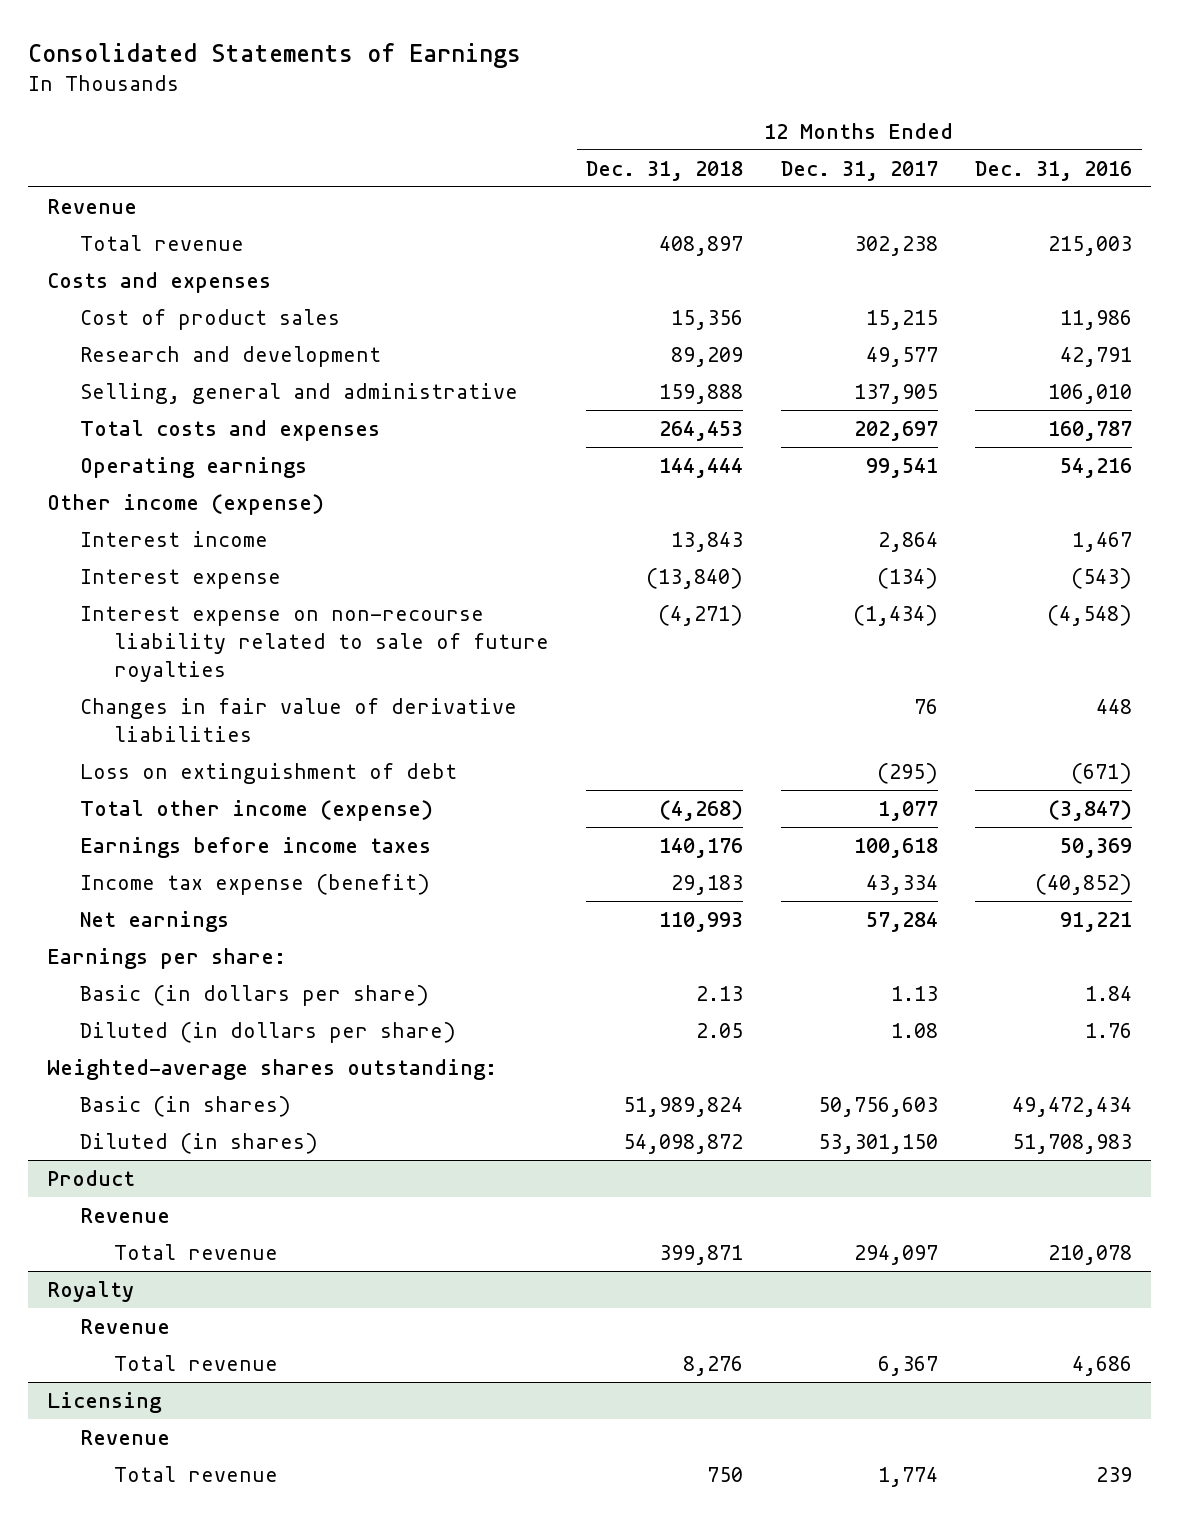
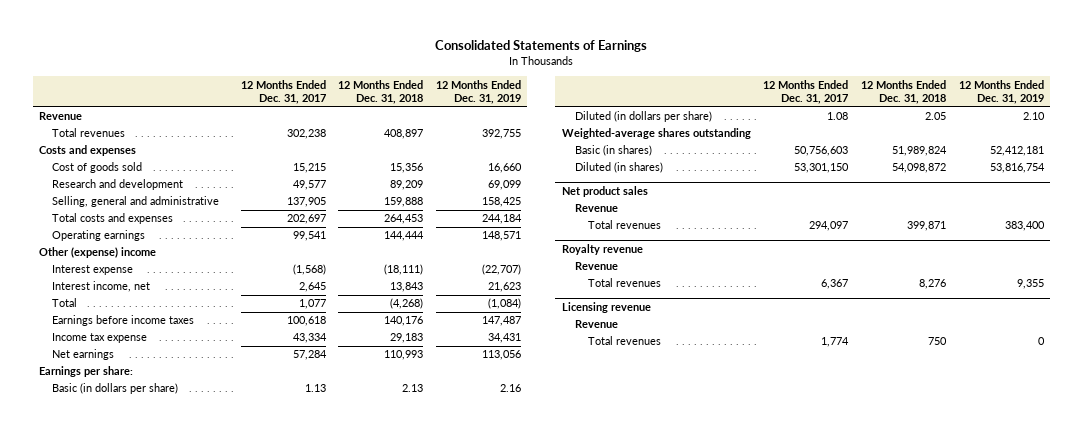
- | 12 Months Ended Dec. 31, 2018 | 12 Months Ended Dec. 31, 2017 | 12 Months Ended Dec. 31, 2016
+ | 12 Months Ended Dec. 31, 2017 | 12 Months Ended Dec. 31, 2018 | 12 Months Ended Dec. 31, 2019
- Total revenue | 408,897 | 302,238 | 215,003
+ Total revenues | 302,238 | 408,897 | 392,755
- Cost of product sales | 15,356 | 15,215 | 11,986
+ Cost of goods sold | 15,215 | 15,356 | 16,660
- Other income (expense)
- Interest income | 13,843 | 2,864 | 1,467
- Interest expense | (13,840) | (134) | (543)
- Interest expense on non-recourse liability related to sale of future royalties | (4,271) | (1,434) | (4,548)
- Changes in fair value of derivative liabilities | | 76 | 448
- Loss on extinguishment of debt | | (295) | (671)
- Total other income (expense) | (4,268) | 1,077 | (3,847)
+ Other (expense) income
+ Interest expense | (1,568) | (18,111) | (22,707)
+ Interest income, net | 2,645 | 13,843 | 21,623
+ Total | 1,077 | (4,268) | (1,084)
- Income tax expense (benefit) | 29,183 | 43,334 | (40,852)
+ Income tax expense | 43,334 | 29,183 | 34,431
- Weighted-average shares outstanding:
+ Weighted-average shares outstanding
- Product
+ Net product sales
- Total revenue | 399,871 | 294,097 | 210,078
- Royalty
+ Total revenues | 294,097 | 399,871 | 383,400
+ Royalty revenue
- Total revenue | 8,276 | 6,367 | 4,686
- Licensing
+ Total revenues | 6,367 | 8,276 | 9,355
+ Licensing revenue
- Total revenue | 750 | 1,774 | 239
+ Total revenues | 1,774 | 750 | 0

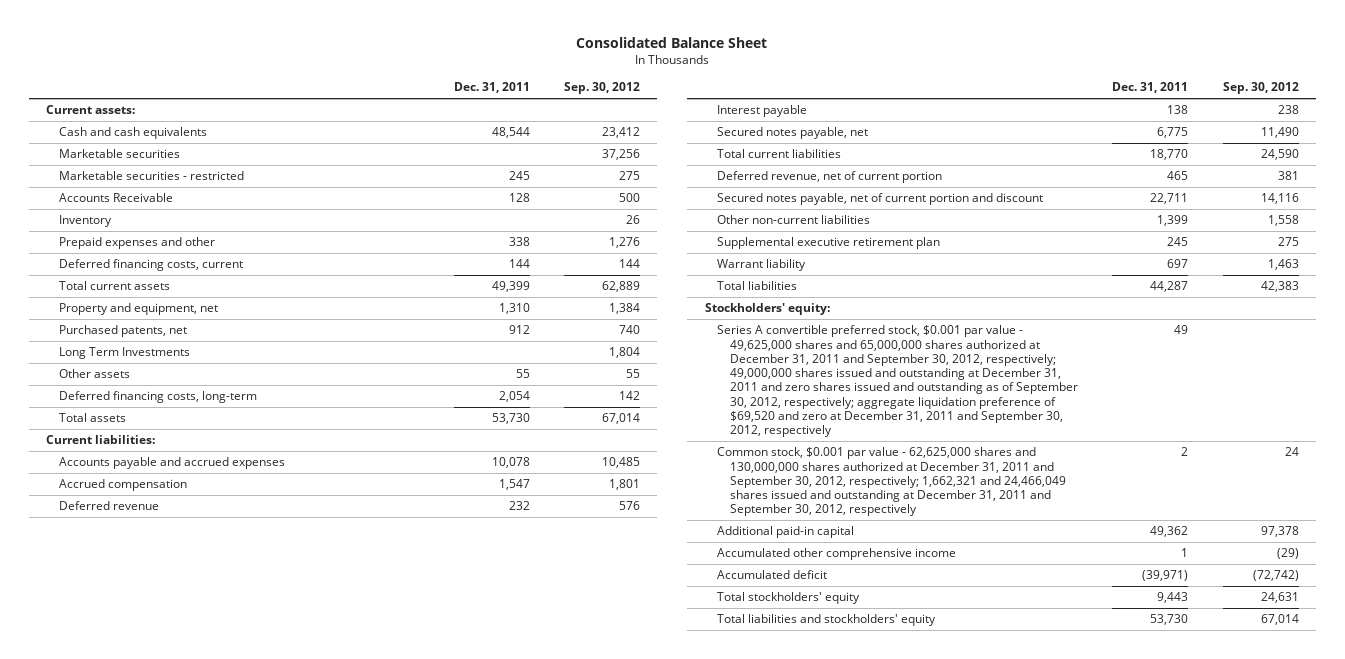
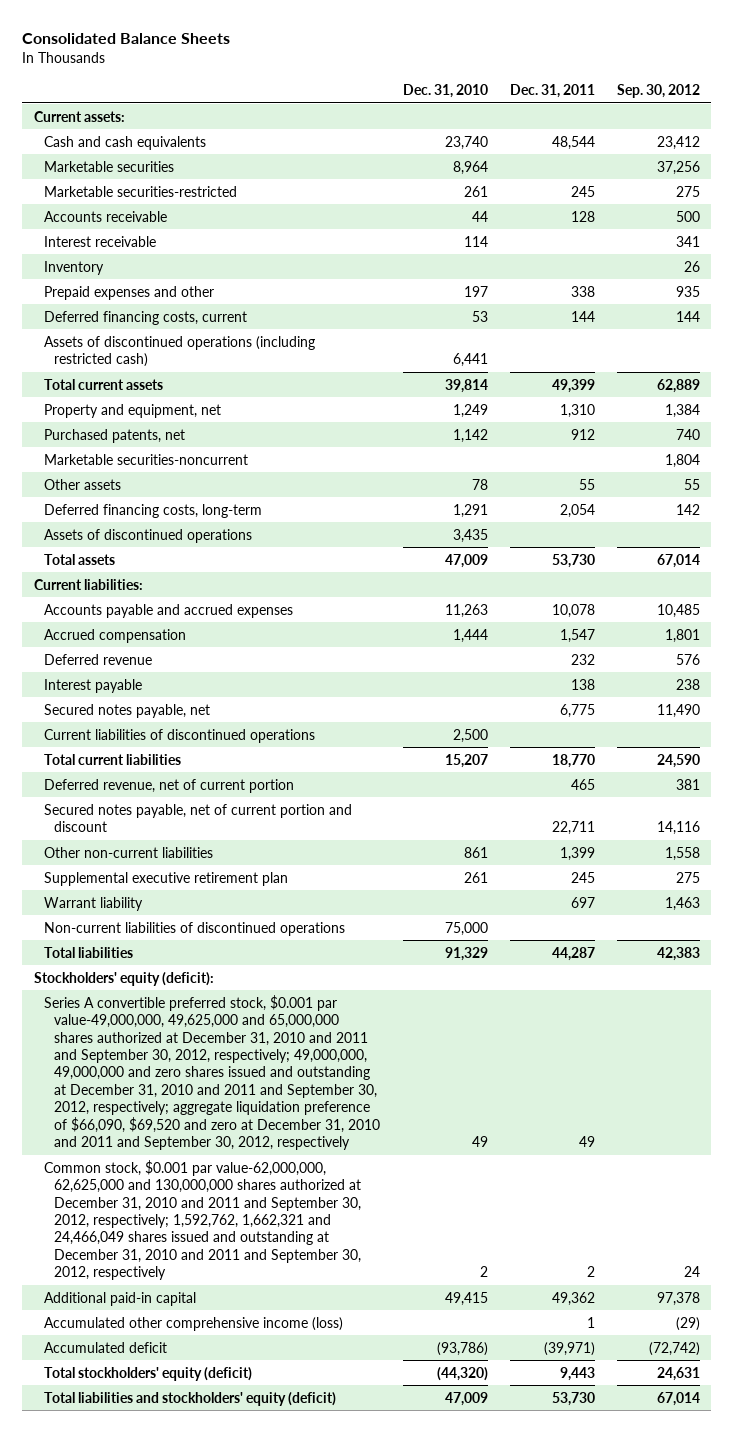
- Consolidated Balance Sheet
+ Consolidated Balance Sheets
- | Dec. 31, 2011 | Sep. 30, 2012
+ | Dec. 31, 2010 | Dec. 31, 2011 | Sep. 30, 2012
- Marketable securities - restricted | 245 | 275
- Accounts Receivable | 128 | 500
+ Marketable securities-restricted | 261 | 245 | 275
+ Accounts receivable | 44 | 128 | 500
+ Interest receivable | 114 | | 341
- Prepaid expenses and other | 338 | 1,276
+ Prepaid expenses and other | 197 | 338 | 935
+ Assets of discontinued operations (including restricted cash) | 6,441 | |
- Long Term Investments | | 1,804
+ Marketable securities-noncurrent | | | 1,804
+ Assets of discontinued operations | 3,435 | |
+ Current liabilities of discontinued operations | 2,500 | |
+ Non-current liabilities of discontinued operations | 75,000 | |
- Stockholders' equity:
- Series A convertible preferred stock, $0.001 par value - 49,625,000 shares and 65,000,000 shares authorized at December 31, 2011 and September 30, 2012, respectively; 49,000,000 shares issued and outstanding at December 31, 2011 and zero shares issued and outstanding as of September 30, 2012, respectively; aggregate liquidation preference of $69,520 and zero at December 31, 2011 and September 30, 2012, respectively | 49 |
- Common stock, $0.001 par value - 62,625,000 shares and 130,000,000 shares authorized at December 31, 2011 and September 30, 2012, respectively; 1,662,321 and 24,466,049 shares issued and outstanding at December 31, 2011 and September 30, 2012, respectively | 2 | 24
+ Stockholders' equity (deficit):
+ Series A convertible preferred stock, $0.001 par value-49,000,000, 49,625,000 and 65,000,000 shares authorized at December 31, 2010 and 2011 and September 30, 2012, respectively; 49,000,000, 49,000,000 and zero shares issued and outstanding at December 31, 2010 and 2011 and September 30, 2012, respectively; aggregate liquidation preference of $66,090, $69,520 and zero at December 31, 2010 and 2011 and September 30, 2012, respectively | 49 | 49 |
+ Common stock, $0.001 par value-62,000,000, 62,625,000 and 130,000,000 shares authorized at December 31, 2010 and 2011 and September 30, 2012, respectively; 1,592,762, 1,662,321 and 24,466,049 shares issued and outstanding at December 31, 2010 and 2011 and September 30, 2012, respectively | 2 | 2 | 24
- Accumulated other comprehensive income | 1 | (29)
+ Accumulated other comprehensive income (loss) | | 1 | (29)
- Total stockholders' equity | 9,443 | 24,631
- Total liabilities and stockholders' equity | 53,730 | 67,014
+ Total stockholders' equity (deficit) | (44,320) | 9,443 | 24,631
+ Total liabilities and stockholders' equity (deficit) | 47,009 | 53,730 | 67,014

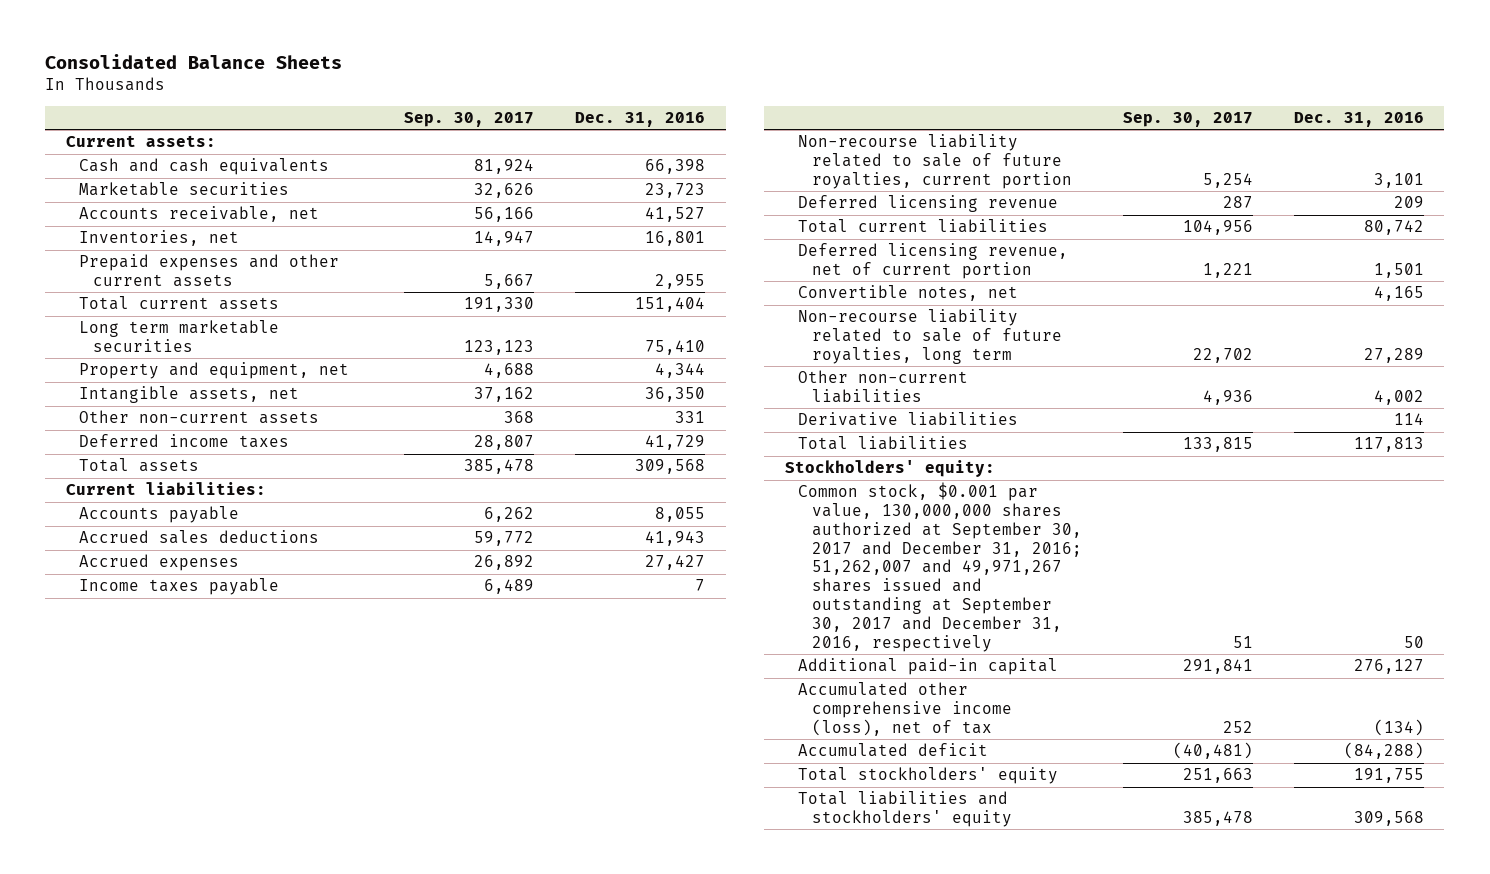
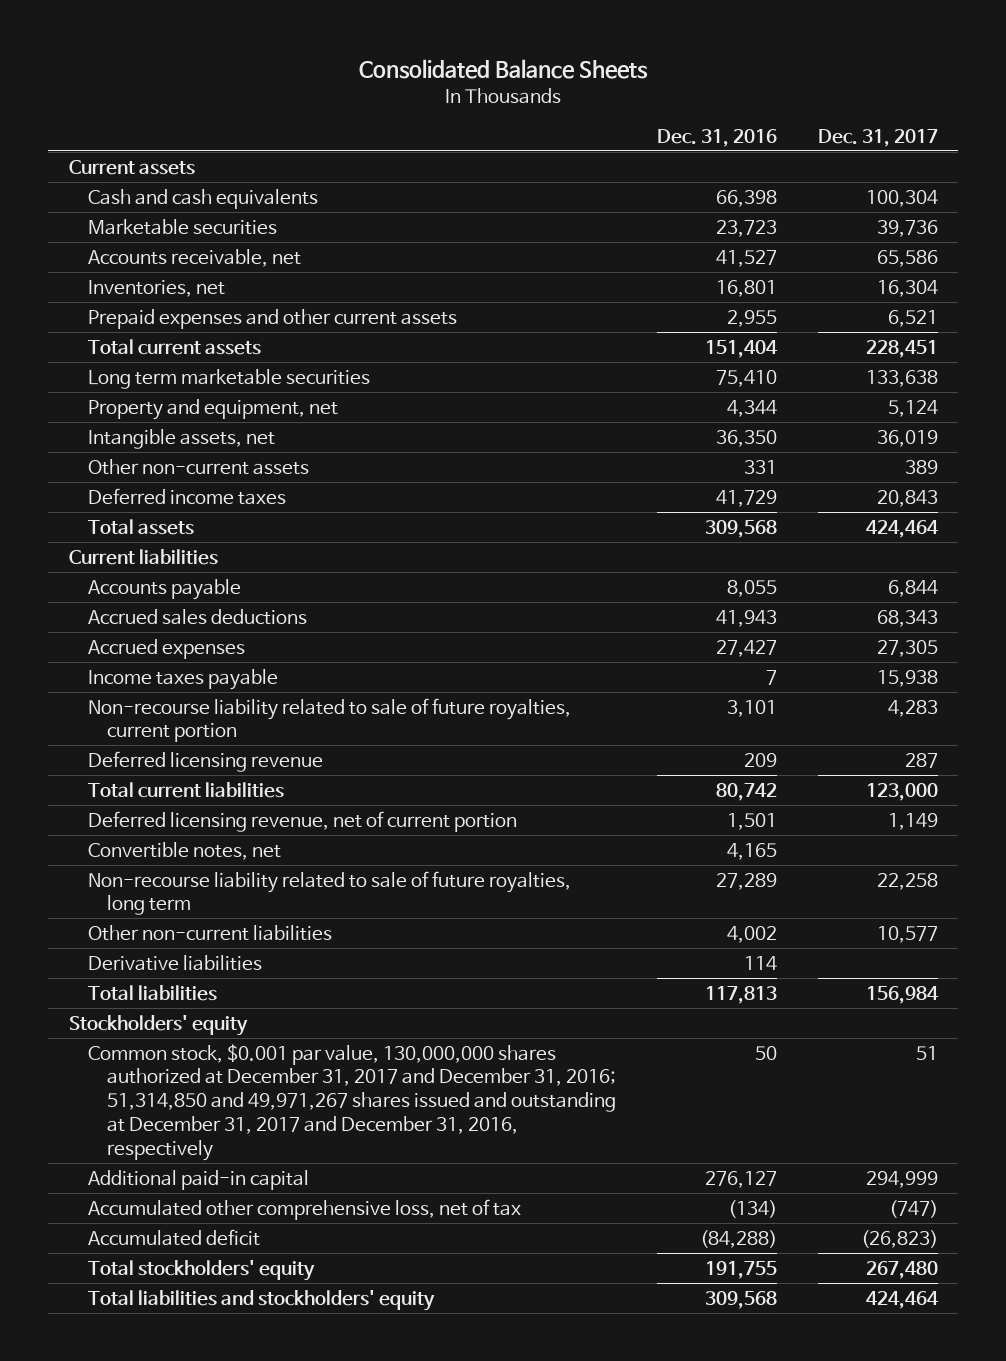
- | Sep. 30, 2017 | Dec. 31, 2016
+ | Dec. 31, 2016 | Dec. 31, 2017
- Current assets:
+ Current assets
- Current liabilities:
+ Current liabilities
- Stockholders' equity:
- Common stock, $0.001 par value, 130,000,000 shares authorized at September 30, 2017 and December 31, 2016; 51,262,007 and 49,971,267 shares issued and outstanding at September 30, 2017 and December 31, 2016, respectively | 51 | 50
+ Stockholders' equity
+ Common stock, $0.001 par value, 130,000,000 shares authorized at December 31, 2017 and December 31, 2016; 51,314,850 and 49,971,267 shares issued and outstanding at December 31, 2017 and December 31, 2016, respectively | 50 | 51
- Accumulated other comprehensive income (loss), net of tax | 252 | (134)
+ Accumulated other comprehensive loss, net of tax | (134) | (747)

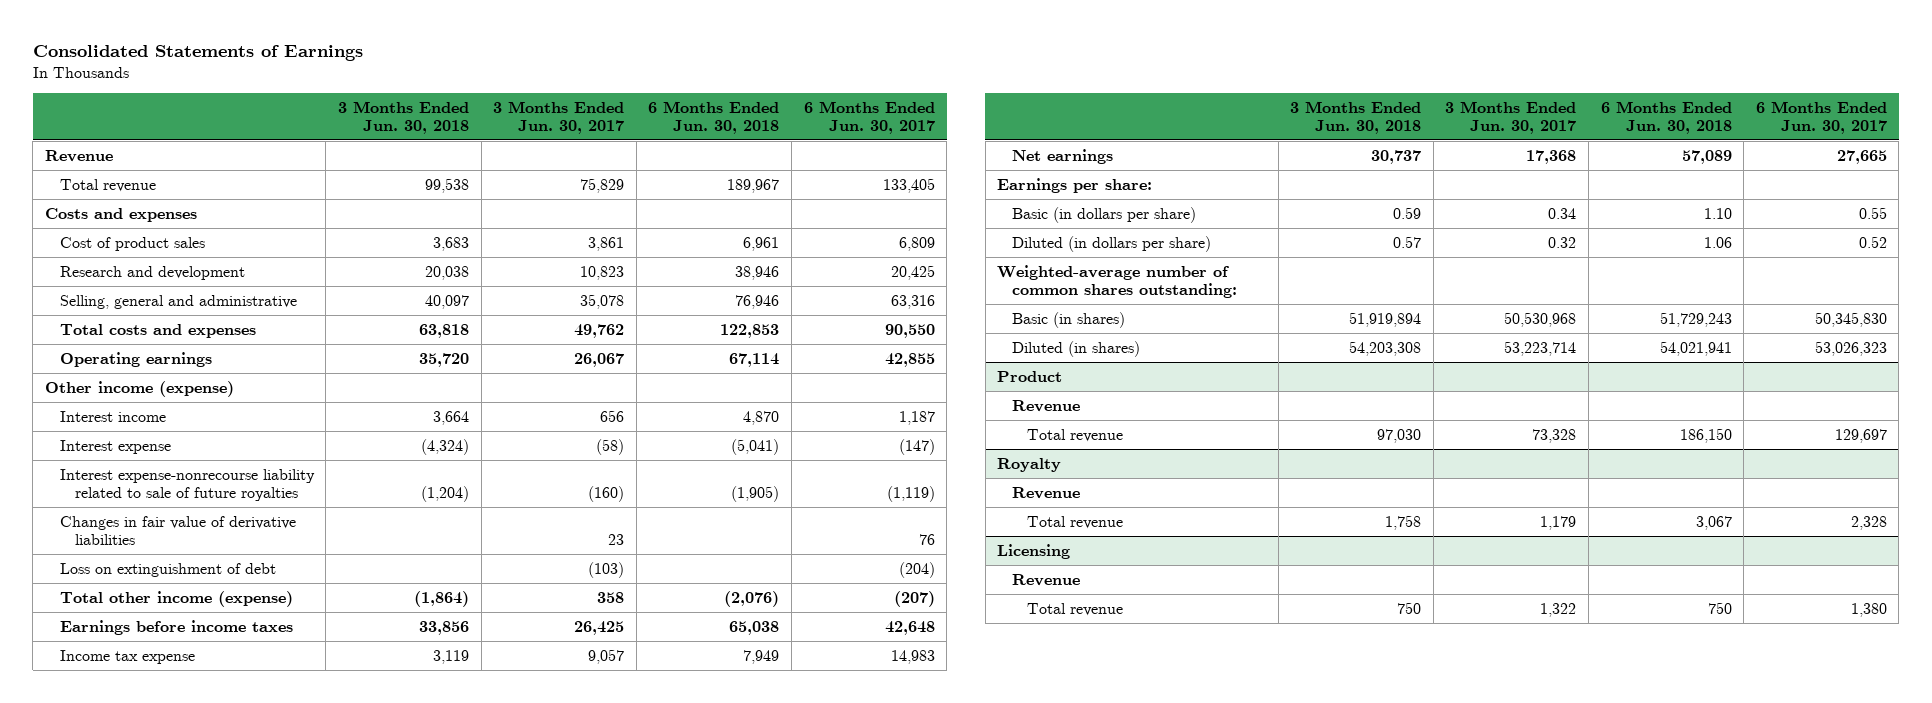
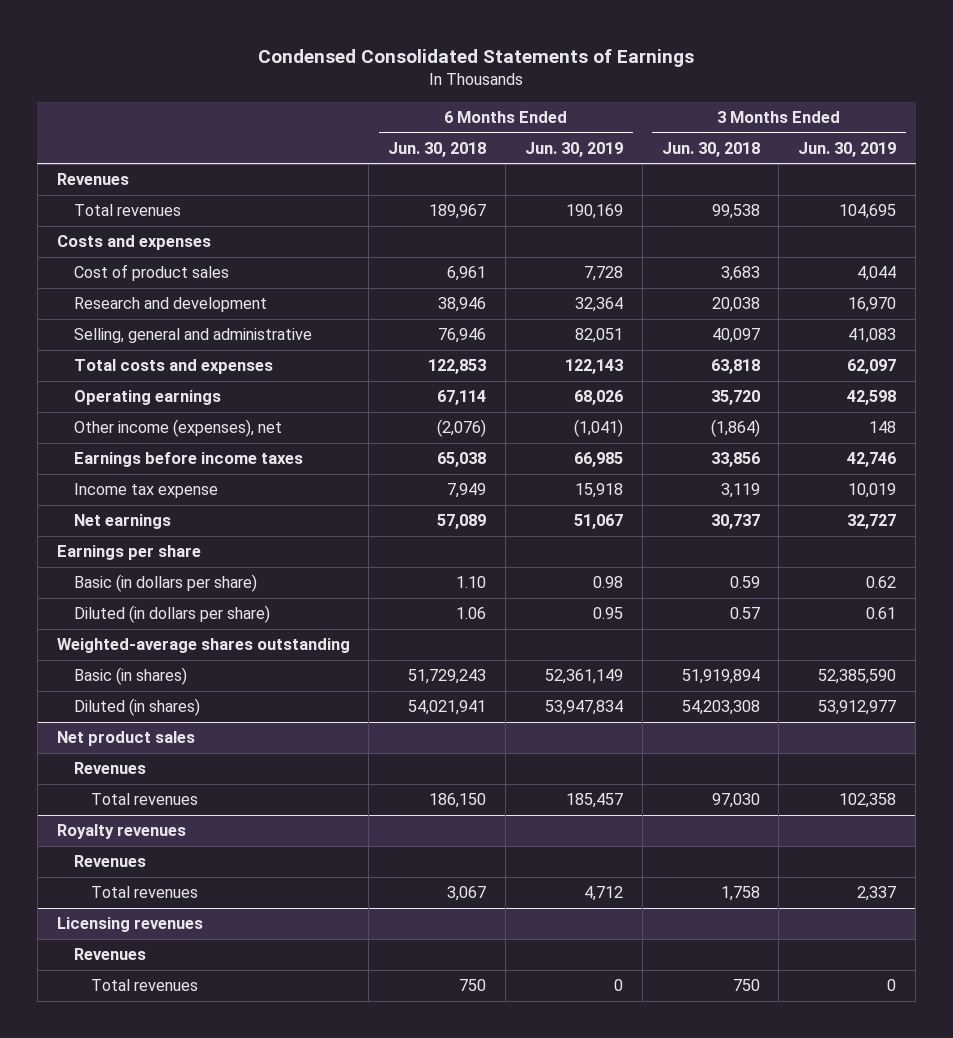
- Consolidated Statements of Earnings
+ Condensed Consolidated Statements of Earnings
- | 3 Months Ended Jun. 30, 2018 | 3 Months Ended Jun. 30, 2017 | 6 Months Ended Jun. 30, 2018 | 6 Months Ended Jun. 30, 2017
+ | 6 Months Ended Jun. 30, 2018 | 6 Months Ended Jun. 30, 2019 | 3 Months Ended Jun. 30, 2018 | 3 Months Ended Jun. 30, 2019
- Revenue
- Total revenue | 99,538 | 75,829 | 189,967 | 133,405
+ Revenues
+ Total revenues | 189,967 | 190,169 | 99,538 | 104,695
- Other income (expense)
- Interest income | 3,664 | 656 | 4,870 | 1,187
- Interest expense | (4,324) | (58) | (5,041) | (147)
- Interest expense-nonrecourse liability related to sale of future royalties | (1,204) | (160) | (1,905) | (1,119)
- Changes in fair value of derivative liabilities | | 23 | | 76
- Loss on extinguishment of debt | | (103) | | (204)
- Total other income (expense) | (1,864) | 358 | (2,076) | (207)
+ Other income (expenses), net | (2,076) | (1,041) | (1,864) | 148
- Earnings per share:
+ Earnings per share
- Weighted-average number of common shares outstanding:
+ Weighted-average shares outstanding
- Product
- Revenue
- Total revenue | 97,030 | 73,328 | 186,150 | 129,697
- Royalty
- Revenue
- Total revenue | 1,758 | 1,179 | 3,067 | 2,328
- Licensing
- Revenue
- Total revenue | 750 | 1,322 | 750 | 1,380
+ Net product sales
+ Revenues
+ Total revenues | 186,150 | 185,457 | 97,030 | 102,358
+ Royalty revenues
+ Revenues
+ Total revenues | 3,067 | 4,712 | 1,758 | 2,337
+ Licensing revenues
+ Revenues
+ Total revenues | 750 | 0 | 750 | 0

